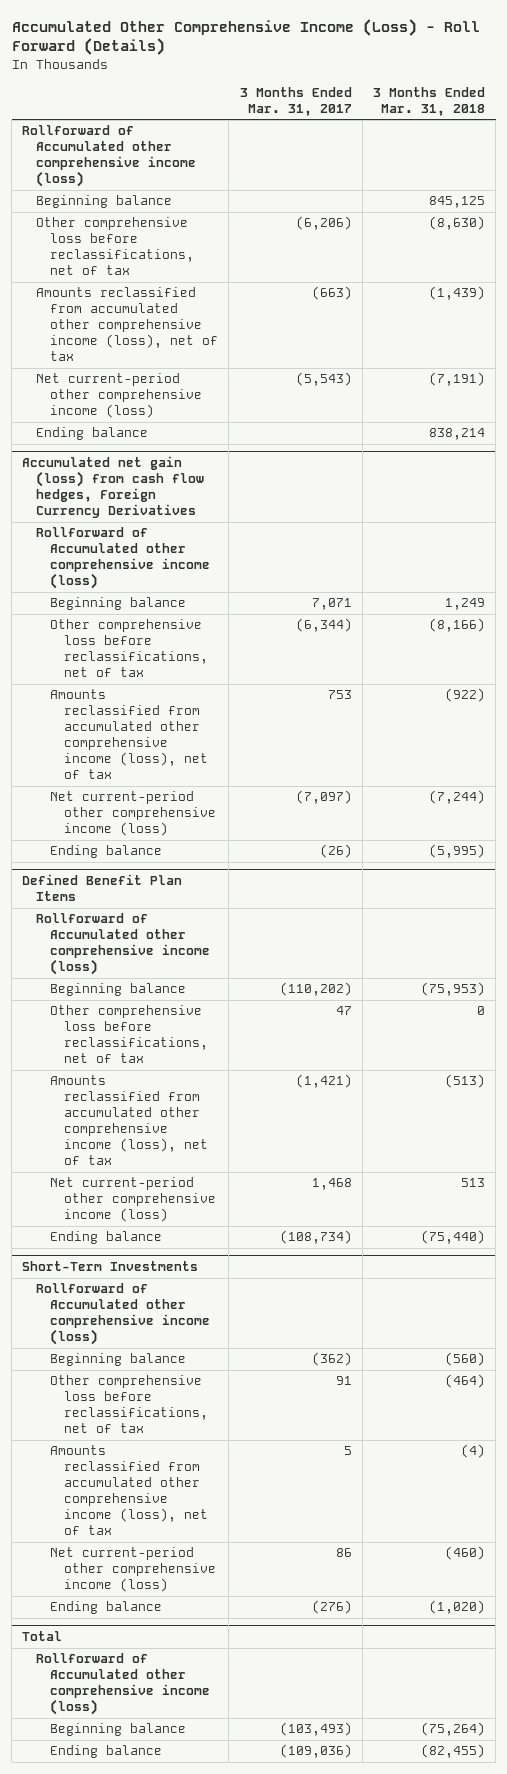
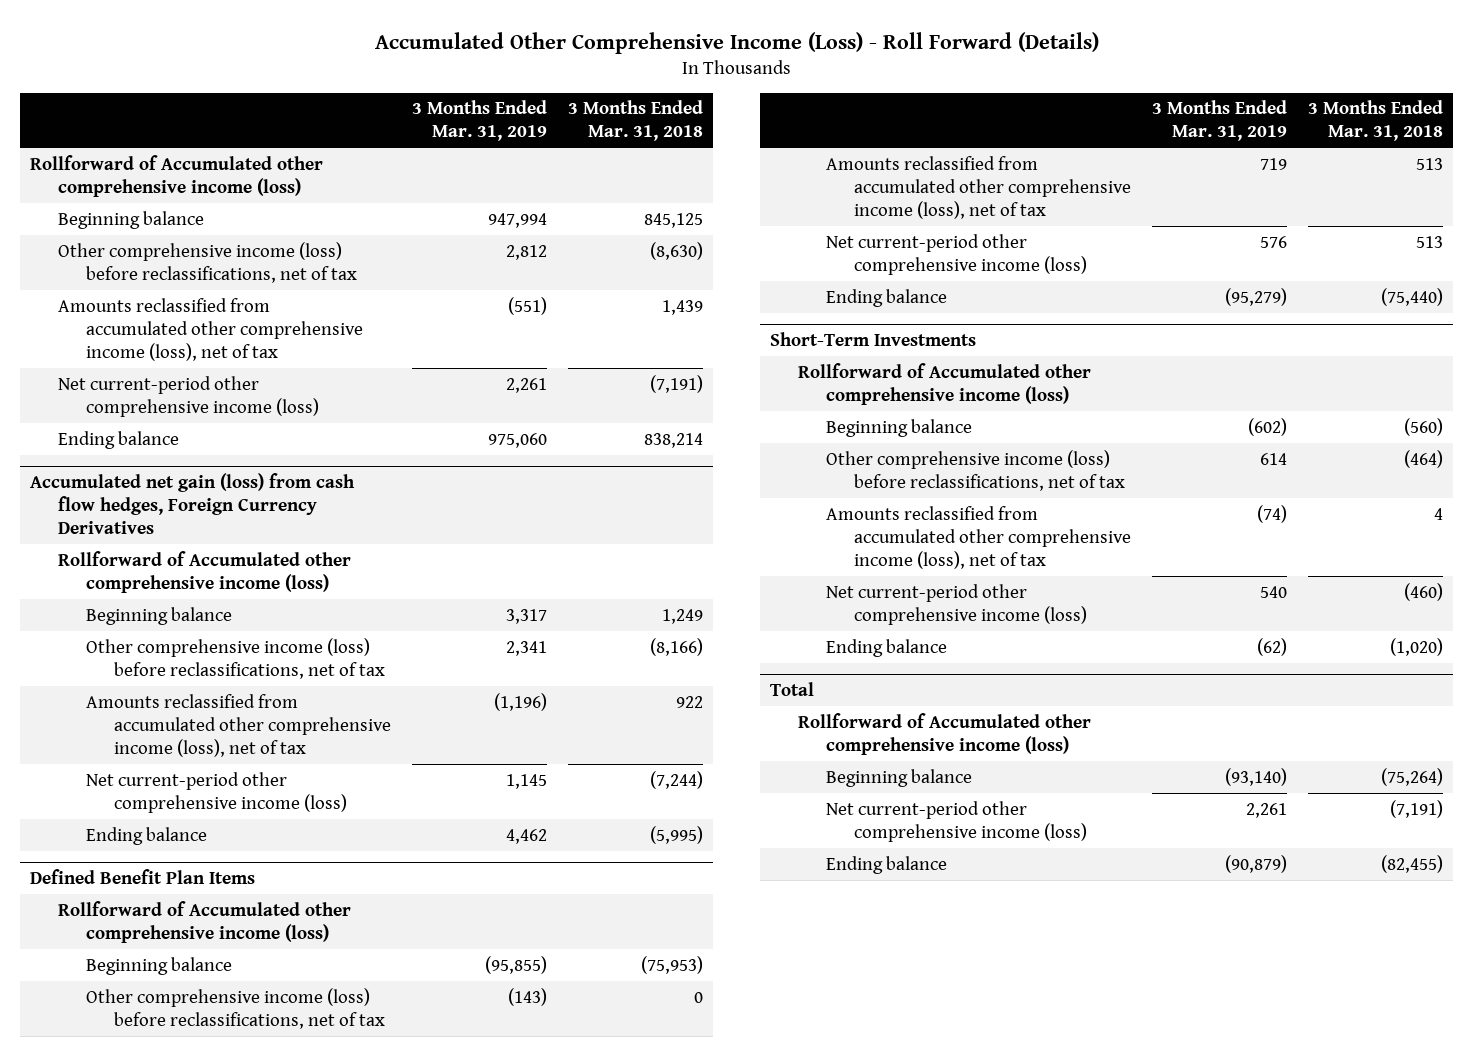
- | 3 Months Ended Mar. 31, 2017 | 3 Months Ended Mar. 31, 2018
+ | 3 Months Ended Mar. 31, 2019 | 3 Months Ended Mar. 31, 2018
- Other comprehensive loss before reclassifications, net of tax | (6,206) | (8,630)
- Amounts reclassified from accumulated other comprehensive income (loss), net of tax | (663) | (1,439)
+ Other comprehensive income (loss) before reclassifications, net of tax | 2,812 | (8,630)
+ Amounts reclassified from accumulated other comprehensive income (loss), net of tax | (551) | 1,439
@ Accumulated net gain (loss) from cash flow hedges, Foreign Currency Derivatives
- Other comprehensive loss before reclassifications, net of tax | (6,344) | (8,166)
- Amounts reclassified from accumulated other comprehensive income (loss), net of tax | 753 | (922)
+ Other comprehensive income (loss) before reclassifications, net of tax | 2,341 | (8,166)
+ Amounts reclassified from accumulated other comprehensive income (loss), net of tax | (1,196) | 922
@ Defined Benefit Plan Items
- Other comprehensive loss before reclassifications, net of tax | 47 | 0
- Amounts reclassified from accumulated other comprehensive income (loss), net of tax | (1,421) | (513)
+ Other comprehensive income (loss) before reclassifications, net of tax | (143) | 0
+ Amounts reclassified from accumulated other comprehensive income (loss), net of tax | 719 | 513
@ Short-Term Investments
- Other comprehensive loss before reclassifications, net of tax | 91 | (464)
- Amounts reclassified from accumulated other comprehensive income (loss), net of tax | 5 | (4)
+ Other comprehensive income (loss) before reclassifications, net of tax | 614 | (464)
+ Amounts reclassified from accumulated other comprehensive income (loss), net of tax | (74) | 4
@ Total
+ Net current-period other comprehensive income (loss) | 2,261 | (7,191)

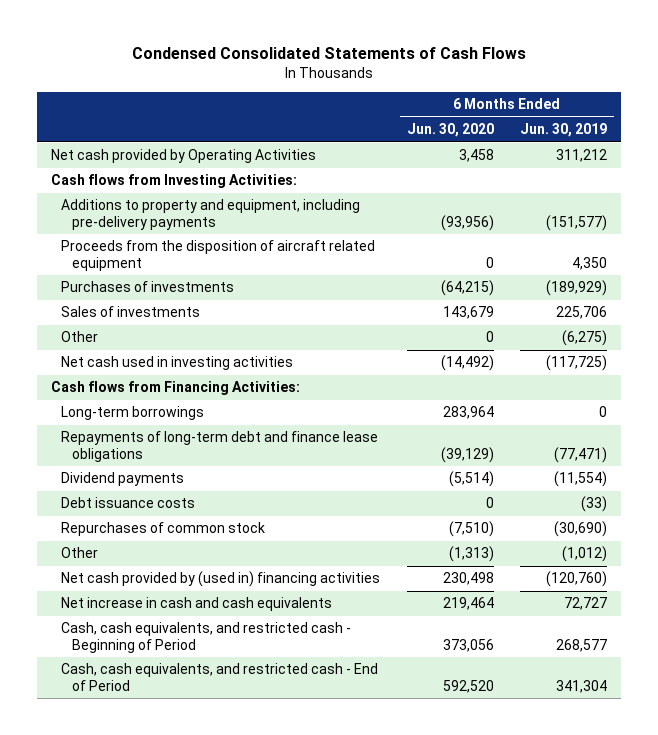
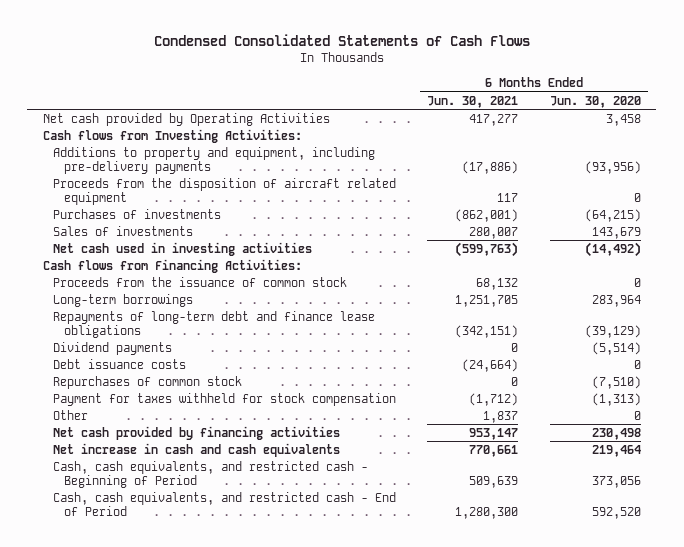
- | 6 Months Ended Jun. 30, 2020 | 6 Months Ended Jun. 30, 2019
+ | 6 Months Ended Jun. 30, 2021 | 6 Months Ended Jun. 30, 2020
+ Proceeds from the issuance of common stock | 68,132 | 0
- Other | (1,313) | (1,012)
- Net cash provided by (used in) financing activities | 230,498 | (120,760)
+ Payment for taxes withheld for stock compensation | (1,712) | (1,313)
moved down: Other | 1,837 | 0
+ Net cash provided by financing activities | 953,147 | 230,498

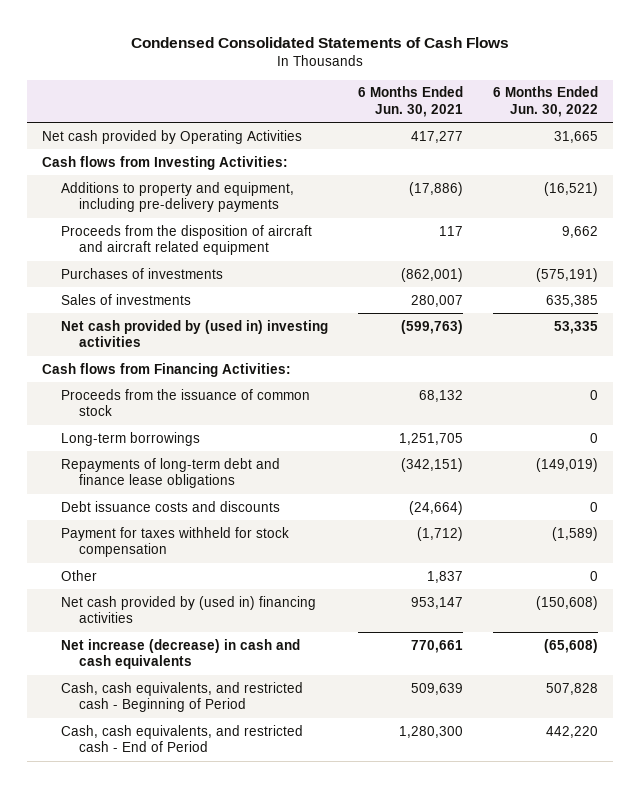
- | 6 Months Ended Jun. 30, 2021 | 6 Months Ended Jun. 30, 2020
+ | 6 Months Ended Jun. 30, 2021 | 6 Months Ended Jun. 30, 2022
- Proceeds from the disposition of aircraft related equipment | 117 | 0
+ Proceeds from the disposition of aircraft and aircraft related equipment | 117 | 9,662
- Net cash used in investing activities | (599,763) | (14,492)
+ Net cash provided by (used in) investing activities | (599,763) | 53,335
- Dividend payments | 0 | (5,514)
- Debt issuance costs | (24,664) | 0
- Repurchases of common stock | 0 | (7,510)
+ Debt issuance costs and discounts | (24,664) | 0
- Net cash provided by financing activities | 953,147 | 230,498
- Net increase in cash and cash equivalents | 770,661 | 219,464
+ Net cash provided by (used in) financing activities | 953,147 | (150,608)
+ Net increase (decrease) in cash and cash equivalents | 770,661 | (65,608)

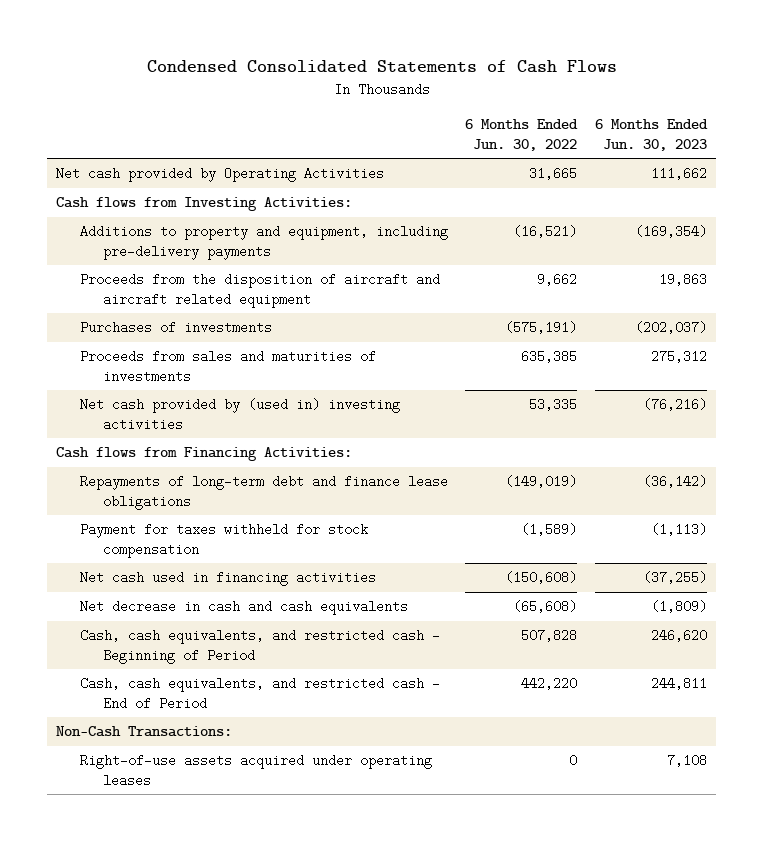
- | 6 Months Ended Jun. 30, 2021 | 6 Months Ended Jun. 30, 2022
+ | 6 Months Ended Jun. 30, 2022 | 6 Months Ended Jun. 30, 2023
- Sales of investments | 280,007 | 635,385
+ Proceeds from sales and maturities of investments | 635,385 | 275,312
- Proceeds from the issuance of common stock | 68,132 | 0
- Long-term borrowings | 1,251,705 | 0
- Debt issuance costs and discounts | (24,664) | 0
- Other | 1,837 | 0
- Net cash provided by (used in) financing activities | 953,147 | (150,608)
- Net increase (decrease) in cash and cash equivalents | 770,661 | (65,608)
+ Net cash used in financing activities | (150,608) | (37,255)
+ Net decrease in cash and cash equivalents | (65,608) | (1,809)
+ Non-Cash Transactions:
+ Right-of-use assets acquired under operating leases | 0 | 7,108

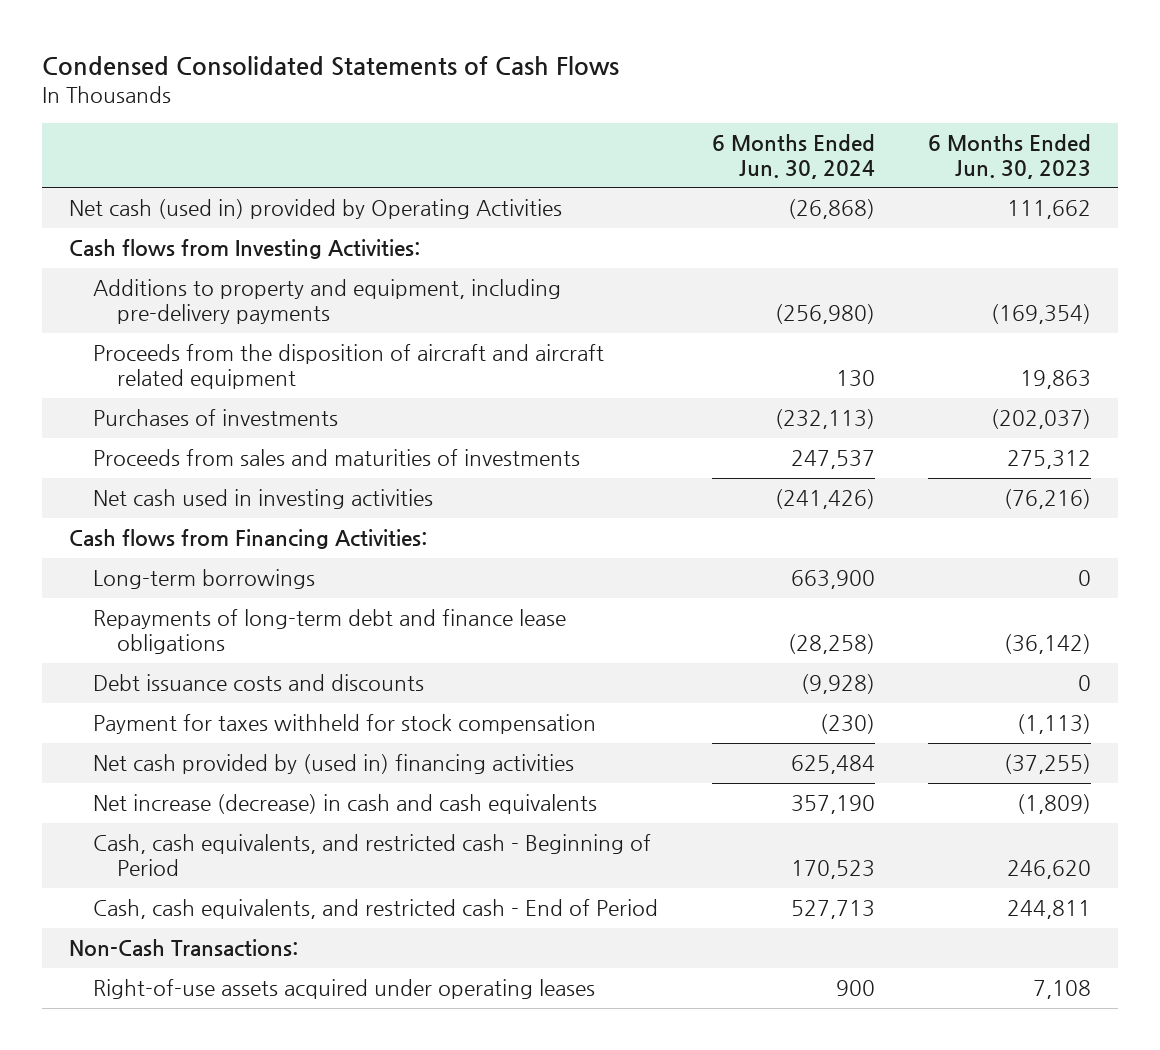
- | 6 Months Ended Jun. 30, 2022 | 6 Months Ended Jun. 30, 2023
+ | 6 Months Ended Jun. 30, 2024 | 6 Months Ended Jun. 30, 2023
- Net cash provided by Operating Activities | 31,665 | 111,662
+ Net cash (used in) provided by Operating Activities | (26,868) | 111,662
- Net cash provided by (used in) investing activities | 53,335 | (76,216)
+ Net cash used in investing activities | (241,426) | (76,216)
+ Long-term borrowings | 663,900 | 0
+ Debt issuance costs and discounts | (9,928) | 0
- Net cash used in financing activities | (150,608) | (37,255)
- Net decrease in cash and cash equivalents | (65,608) | (1,809)
+ Net cash provided by (used in) financing activities | 625,484 | (37,255)
+ Net increase (decrease) in cash and cash equivalents | 357,190 | (1,809)

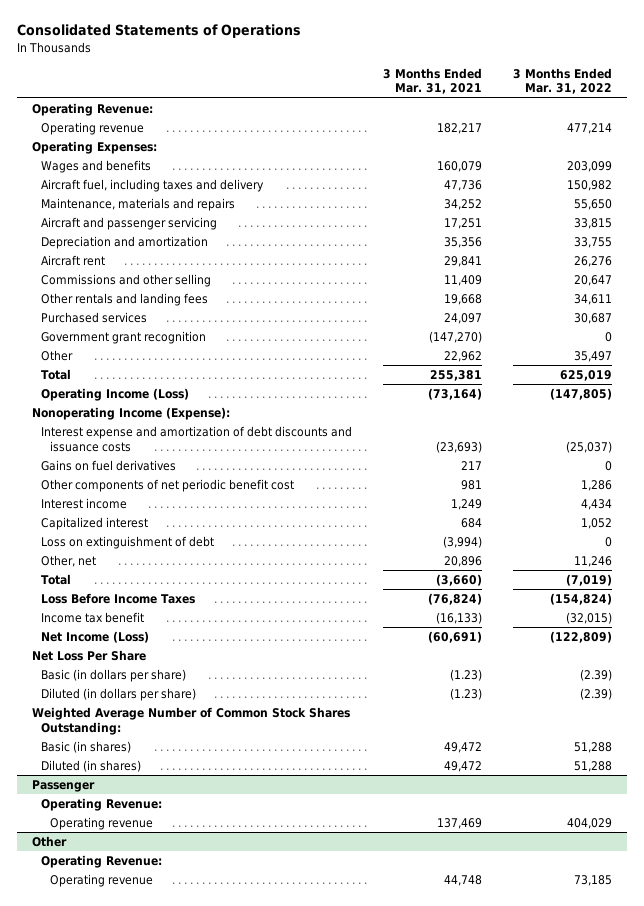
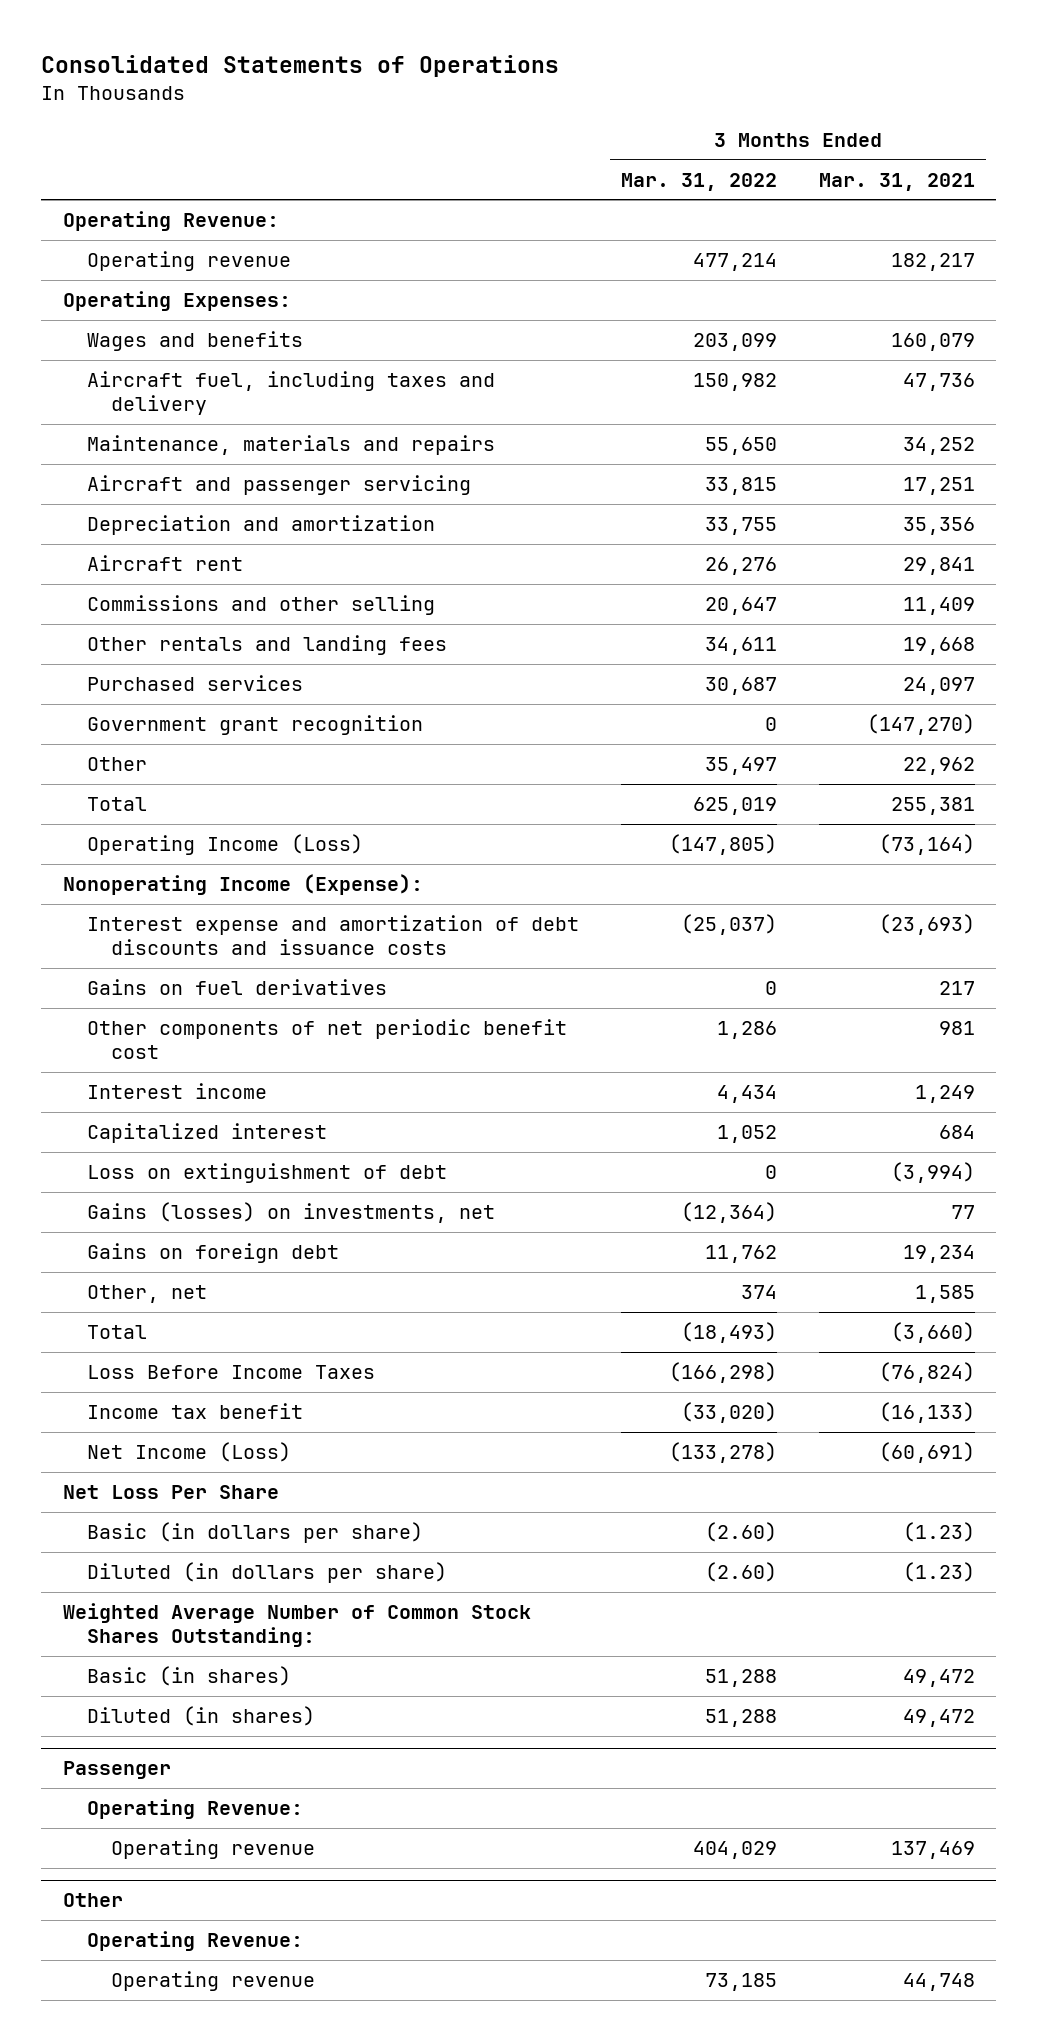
- | 3 Months Ended Mar. 31, 2021 | 3 Months Ended Mar. 31, 2022
+ | 3 Months Ended Mar. 31, 2022 | 3 Months Ended Mar. 31, 2021
- Other, net | 20,896 | 11,246
- Total | (3,660) | (7,019)
- Loss Before Income Taxes | (76,824) | (154,824)
- Income tax benefit | (16,133) | (32,015)
- Net Income (Loss) | (60,691) | (122,809)
+ Gains (losses) on investments, net | (12,364) | 77
+ Gains on foreign debt | 11,762 | 19,234
+ Other, net | 374 | 1,585
+ Total | (18,493) | (3,660)
+ Loss Before Income Taxes | (166,298) | (76,824)
+ Income tax benefit | (33,020) | (16,133)
+ Net Income (Loss) | (133,278) | (60,691)
- Basic (in dollars per share) | (1.23) | (2.39)
- Diluted (in dollars per share) | (1.23) | (2.39)
+ Basic (in dollars per share) | (2.60) | (1.23)
+ Diluted (in dollars per share) | (2.60) | (1.23)

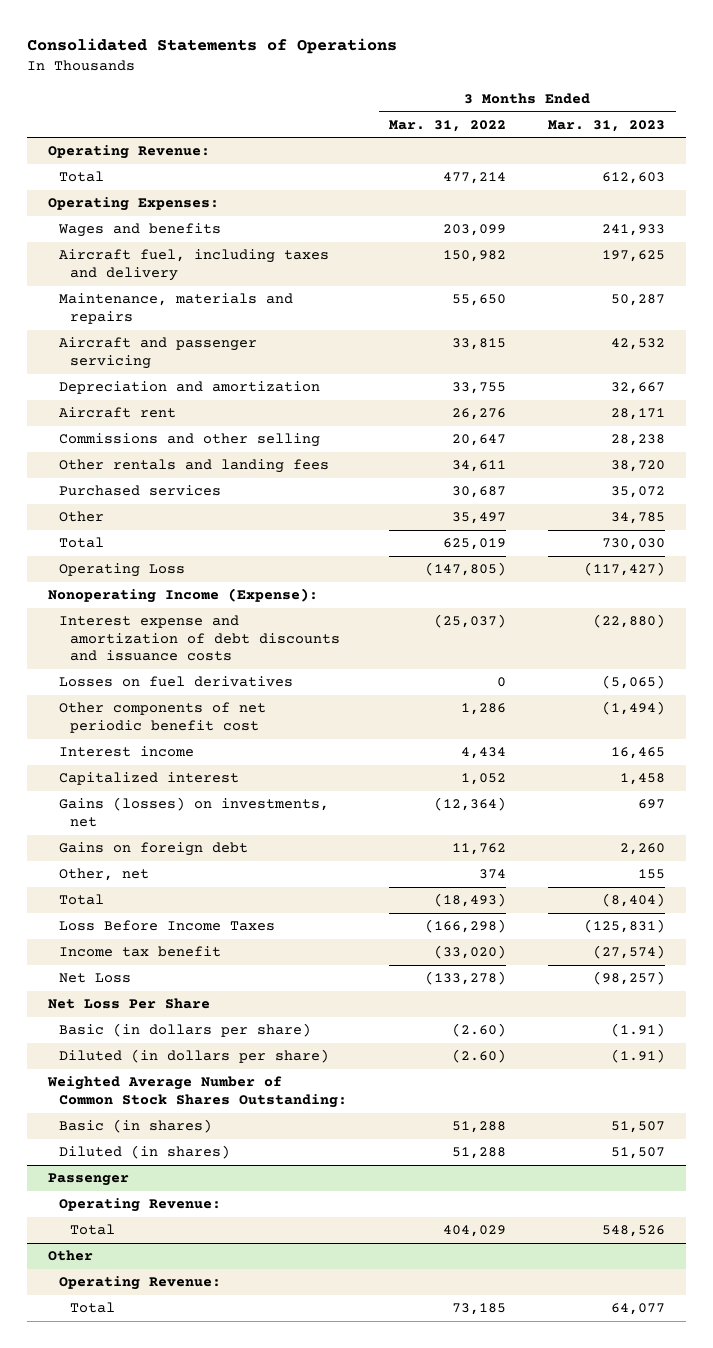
- | 3 Months Ended Mar. 31, 2022 | 3 Months Ended Mar. 31, 2021
+ | 3 Months Ended Mar. 31, 2022 | 3 Months Ended Mar. 31, 2023
- Operating revenue | 477,214 | 182,217
+ Total | 477,214 | 612,603
- Government grant recognition | 0 | (147,270)
- Operating Income (Loss) | (147,805) | (73,164)
+ Operating Loss | (147,805) | (117,427)
- Gains on fuel derivatives | 0 | 217
+ Losses on fuel derivatives | 0 | (5,065)
- Loss on extinguishment of debt | 0 | (3,994)
- Net Income (Loss) | (133,278) | (60,691)
+ Net Loss | (133,278) | (98,257)
@ Passenger
- Operating revenue | 404,029 | 137,469
+ Total | 404,029 | 548,526
@ Other
- Operating revenue | 73,185 | 44,748
+ Total | 73,185 | 64,077

